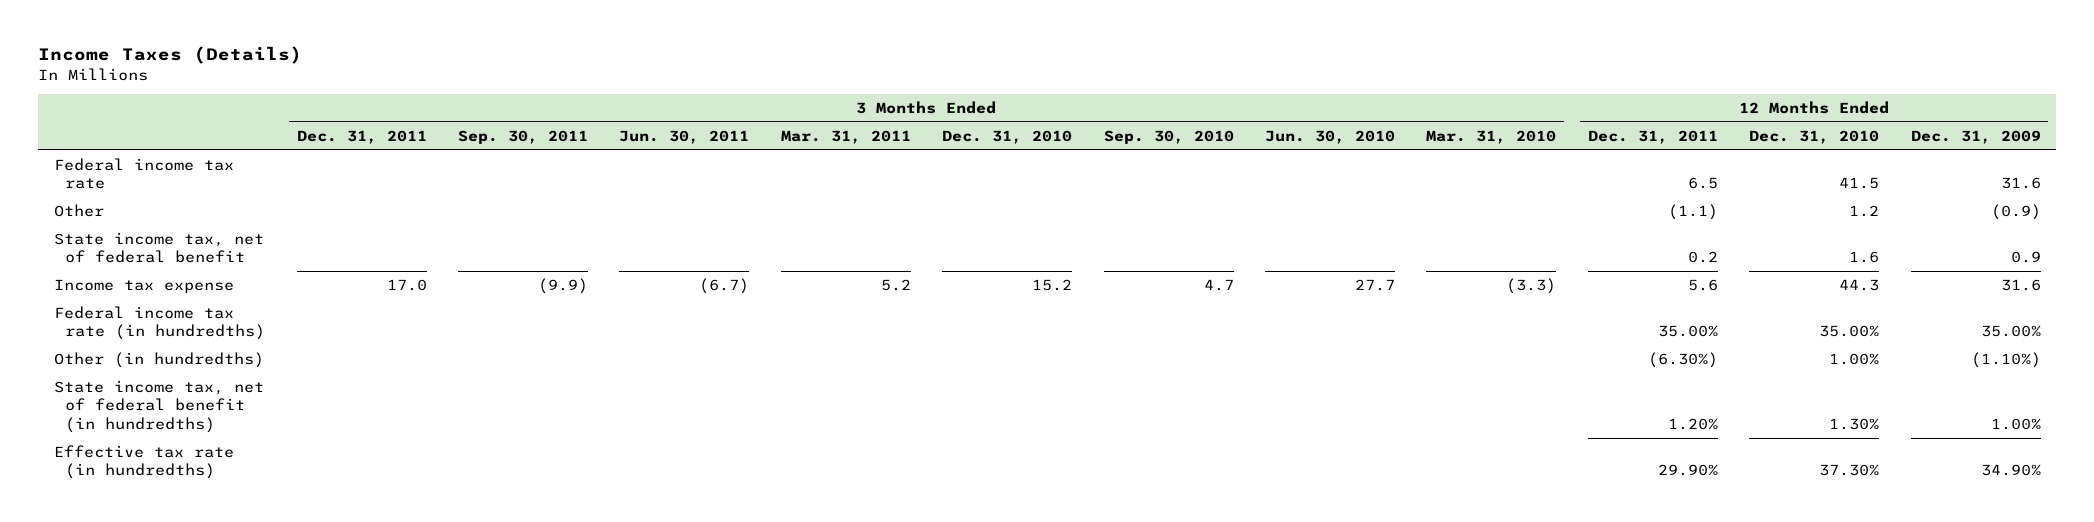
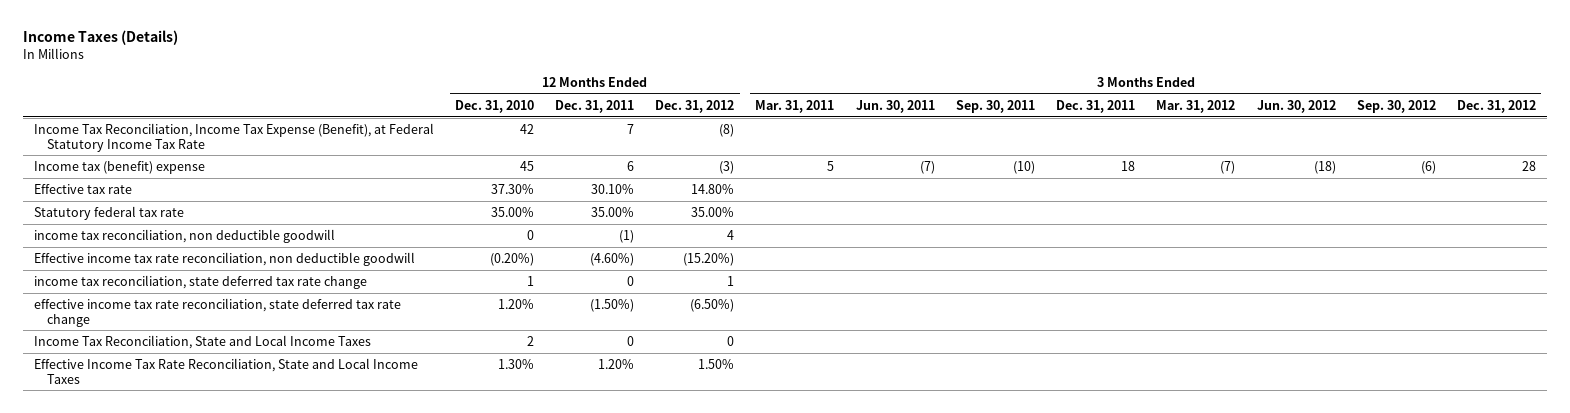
- | 3 Months Ended Dec. 31, 2011 | 3 Months Ended Sep. 30, 2011 | 3 Months Ended Jun. 30, 2011 | 3 Months Ended Mar. 31, 2011 | 3 Months Ended Dec. 31, 2010 | 3 Months Ended Sep. 30, 2010 | 3 Months Ended Jun. 30, 2010 | 3 Months Ended Mar. 31, 2010 | 12 Months Ended Dec. 31, 2011 | 12 Months Ended Dec. 31, 2010 | 12 Months Ended Dec. 31, 2009
+ | 12 Months Ended Dec. 31, 2010 | 12 Months Ended Dec. 31, 2011 | 12 Months Ended Dec. 31, 2012 | 3 Months Ended Mar. 31, 2011 | 3 Months Ended Jun. 30, 2011 | 3 Months Ended Sep. 30, 2011 | 3 Months Ended Dec. 31, 2011 | 3 Months Ended Mar. 31, 2012 | 3 Months Ended Jun. 30, 2012 | 3 Months Ended Sep. 30, 2012 | 3 Months Ended Dec. 31, 2012
- Federal income tax rate | | | | | | | | | 6.5 | 41.5 | 31.6
- Other | | | | | | | | | (1.1) | 1.2 | (0.9)
- State income tax, net of federal benefit | | | | | | | | | 0.2 | 1.6 | 0.9
- Income tax expense | 17.0 | (9.9) | (6.7) | 5.2 | 15.2 | 4.7 | 27.7 | (3.3) | 5.6 | 44.3 | 31.6
- Federal income tax rate (in hundredths) | | | | | | | | | 35.00% | 35.00% | 35.00%
- Other (in hundredths) | | | | | | | | | (6.30%) | 1.00% | (1.10%)
- State income tax, net of federal benefit (in hundredths) | | | | | | | | | 1.20% | 1.30% | 1.00%
- Effective tax rate (in hundredths) | | | | | | | | | 29.90% | 37.30% | 34.90%
+ Income Tax Reconciliation, Income Tax Expense (Benefit), at Federal Statutory Income Tax Rate | 42 | 7 | (8) | | | | | | | |
+ Income tax (benefit) expense | 45 | 6 | (3) | 5 | (7) | (10) | 18 | (7) | (18) | (6) | 28
+ Effective tax rate | 37.30% | 30.10% | 14.80% | | | | | | | |
+ Statutory federal tax rate | 35.00% | 35.00% | 35.00% | | | | | | | |
+ income tax reconciliation, non deductible goodwill | 0 | (1) | 4 | | | | | | | |
+ Effective income tax rate reconciliation, non deductible goodwill | (0.20%) | (4.60%) | (15.20%) | | | | | | | |
+ income tax reconciliation, state deferred tax rate change | 1 | 0 | 1 | | | | | | | |
+ effective income tax rate reconciliation, state deferred tax rate change | 1.20% | (1.50%) | (6.50%) | | | | | | | |
+ Income Tax Reconciliation, State and Local Income Taxes | 2 | 0 | 0 | | | | | | | |
+ Effective Income Tax Rate Reconciliation, State and Local Income Taxes | 1.30% | 1.20% | 1.50% | | | | | | | |

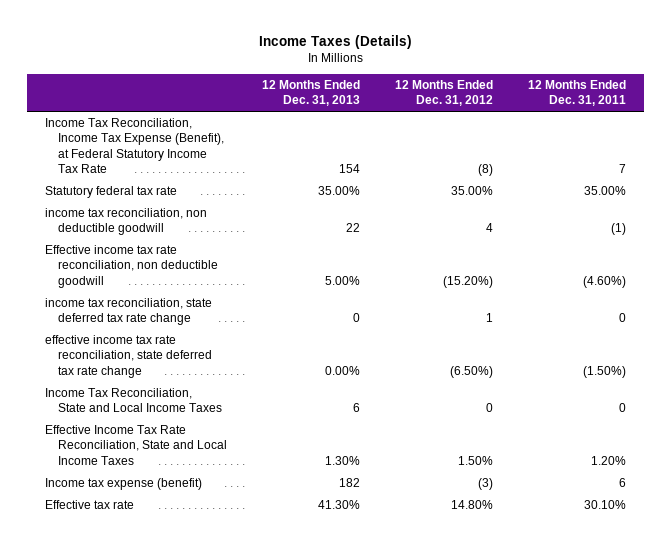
- | 12 Months Ended Dec. 31, 2010 | 12 Months Ended Dec. 31, 2011 | 12 Months Ended Dec. 31, 2012 | 3 Months Ended Mar. 31, 2011 | 3 Months Ended Jun. 30, 2011 | 3 Months Ended Sep. 30, 2011 | 3 Months Ended Dec. 31, 2011 | 3 Months Ended Mar. 31, 2012 | 3 Months Ended Jun. 30, 2012 | 3 Months Ended Sep. 30, 2012 | 3 Months Ended Dec. 31, 2012
+ | 12 Months Ended Dec. 31, 2013 | 12 Months Ended Dec. 31, 2012 | 12 Months Ended Dec. 31, 2011
- Income tax (benefit) expense | 45 | 6 | (3) | 5 | (7) | (10) | 18 | (7) | (18) | (6) | 28
+ Income tax expense (benefit) | 182 | (3) | 6
moved down: Effective tax rate | 41.30% | 14.80% | 30.10%

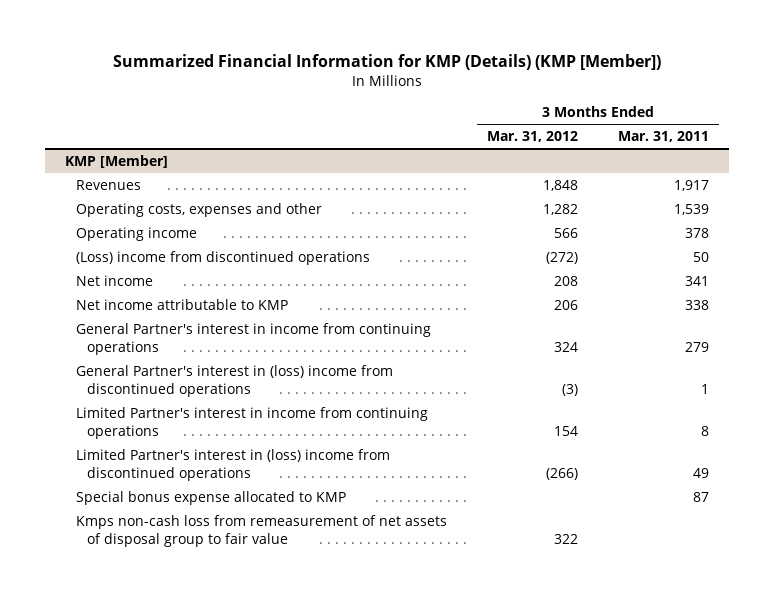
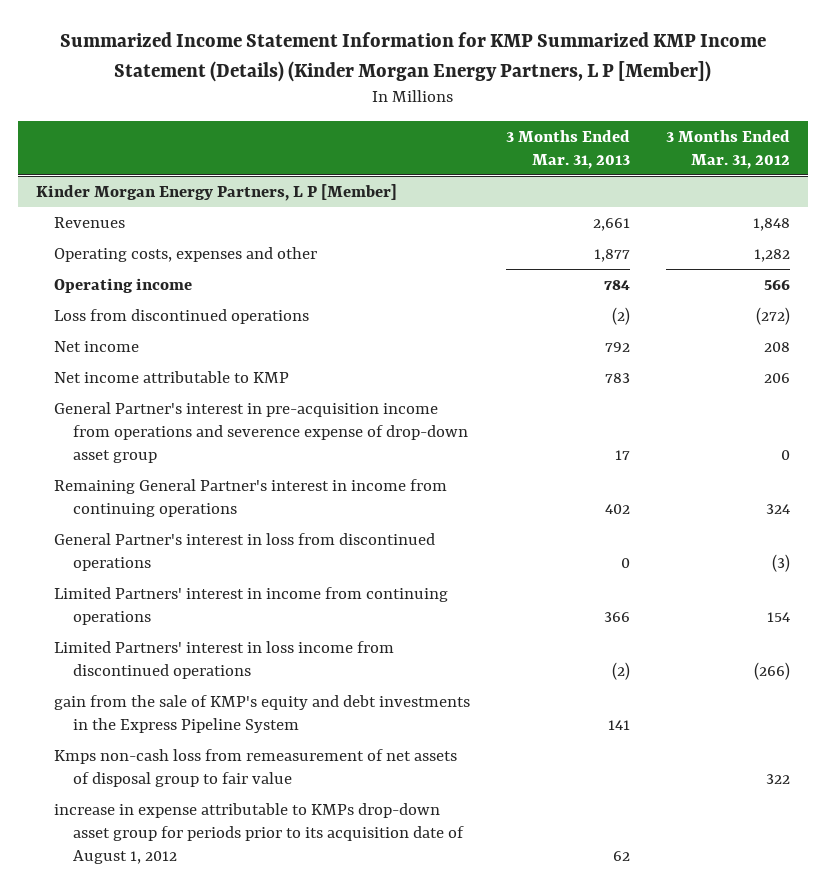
- Summarized Financial Information for KMP (Details) (KMP [Member])
+ Summarized Income Statement Information for KMP Summarized KMP Income Statement (Details) (Kinder Morgan Energy Partners, L P [Member])
- | 3 Months Ended Mar. 31, 2012 | 3 Months Ended Mar. 31, 2011
+ | 3 Months Ended Mar. 31, 2013 | 3 Months Ended Mar. 31, 2012
- KMP [Member]
+ Kinder Morgan Energy Partners, L P [Member]
- (Loss) income from discontinued operations | (272) | 50
+ Loss from discontinued operations | (2) | (272)
- General Partner's interest in income from continuing operations | 324 | 279
- General Partner's interest in (loss) income from discontinued operations | (3) | 1
- Limited Partner's interest in income from continuing operations | 154 | 8
- Limited Partner's interest in (loss) income from discontinued operations | (266) | 49
- Special bonus expense allocated to KMP | | 87
+ General Partner's interest in pre-acquisition income from operations and severence expense of drop-down asset group | 17 | 0
+ Remaining General Partner's interest in income from continuing operations | 402 | 324
+ General Partner's interest in loss from discontinued operations | 0 | (3)
+ Limited Partners' interest in income from continuing operations | 366 | 154
+ Limited Partners' interest in loss income from discontinued operations | (2) | (266)
+ gain from the sale of KMP's equity and debt investments in the Express Pipeline System | 141 |
+ increase in expense attributable to KMPs drop-down asset group for periods prior to its acquisition date of August 1, 2012 | 62 |

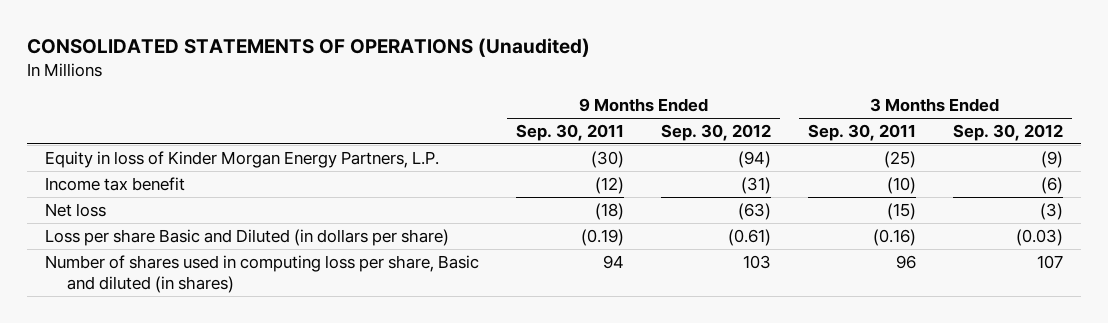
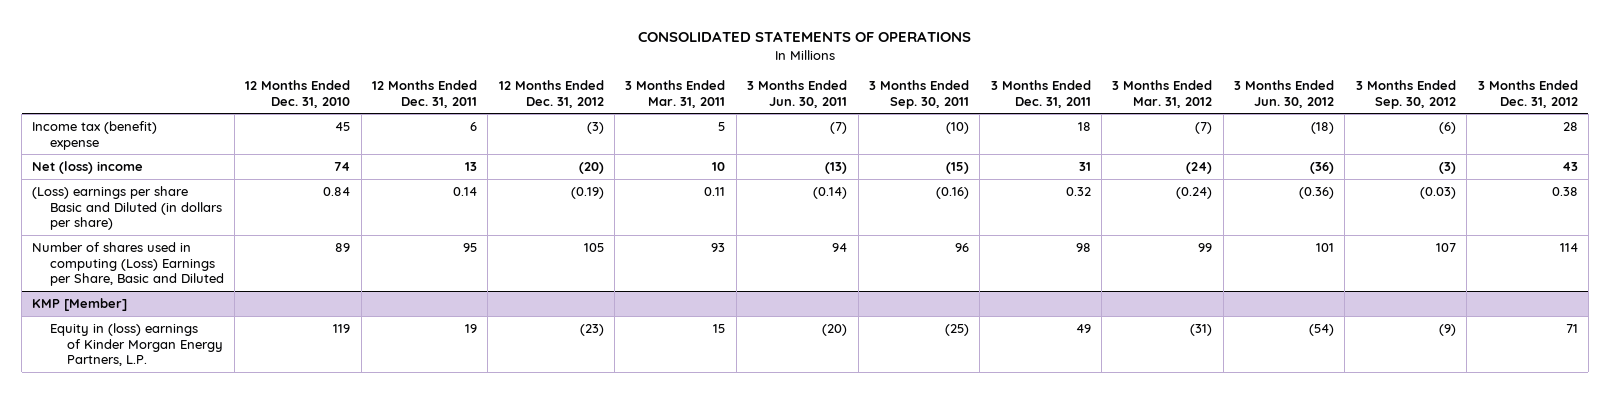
- CONSOLIDATED STATEMENTS OF OPERATIONS (Unaudited)
+ CONSOLIDATED STATEMENTS OF OPERATIONS
- | 9 Months Ended Sep. 30, 2011 | 9 Months Ended Sep. 30, 2012 | 3 Months Ended Sep. 30, 2011 | 3 Months Ended Sep. 30, 2012
+ | 12 Months Ended Dec. 31, 2010 | 12 Months Ended Dec. 31, 2011 | 12 Months Ended Dec. 31, 2012 | 3 Months Ended Mar. 31, 2011 | 3 Months Ended Jun. 30, 2011 | 3 Months Ended Sep. 30, 2011 | 3 Months Ended Dec. 31, 2011 | 3 Months Ended Mar. 31, 2012 | 3 Months Ended Jun. 30, 2012 | 3 Months Ended Sep. 30, 2012 | 3 Months Ended Dec. 31, 2012
- Equity in loss of Kinder Morgan Energy Partners, L.P. | (30) | (94) | (25) | (9)
- Income tax benefit | (12) | (31) | (10) | (6)
- Net loss | (18) | (63) | (15) | (3)
- Loss per share Basic and Diluted (in dollars per share) | (0.19) | (0.61) | (0.16) | (0.03)
- Number of shares used in computing loss per share, Basic and diluted (in shares) | 94 | 103 | 96 | 107
+ Income tax (benefit) expense | 45 | 6 | (3) | 5 | (7) | (10) | 18 | (7) | (18) | (6) | 28
+ Net (loss) income | 74 | 13 | (20) | 10 | (13) | (15) | 31 | (24) | (36) | (3) | 43
+ (Loss) earnings per share Basic and Diluted (in dollars per share) | 0.84 | 0.14 | (0.19) | 0.11 | (0.14) | (0.16) | 0.32 | (0.24) | (0.36) | (0.03) | 0.38
+ Number of shares used in computing (Loss) Earnings per Share, Basic and Diluted | 89 | 95 | 105 | 93 | 94 | 96 | 98 | 99 | 101 | 107 | 114
+ KMP [Member]
+ Equity in (loss) earnings of Kinder Morgan Energy Partners, L.P. | 119 | 19 | (23) | 15 | (20) | (25) | 49 | (31) | (54) | (9) | 71

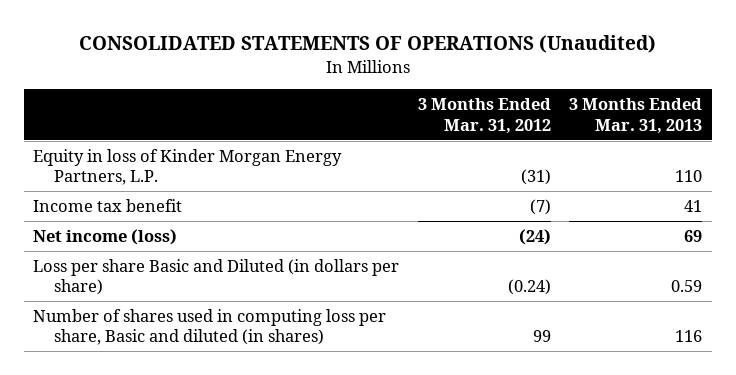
- CONSOLIDATED STATEMENTS OF OPERATIONS
+ CONSOLIDATED STATEMENTS OF OPERATIONS (Unaudited)
- | 12 Months Ended Dec. 31, 2010 | 12 Months Ended Dec. 31, 2011 | 12 Months Ended Dec. 31, 2012 | 3 Months Ended Mar. 31, 2011 | 3 Months Ended Jun. 30, 2011 | 3 Months Ended Sep. 30, 2011 | 3 Months Ended Dec. 31, 2011 | 3 Months Ended Mar. 31, 2012 | 3 Months Ended Jun. 30, 2012 | 3 Months Ended Sep. 30, 2012 | 3 Months Ended Dec. 31, 2012
+ | 3 Months Ended Mar. 31, 2012 | 3 Months Ended Mar. 31, 2013
- Income tax (benefit) expense | 45 | 6 | (3) | 5 | (7) | (10) | 18 | (7) | (18) | (6) | 28
- Net (loss) income | 74 | 13 | (20) | 10 | (13) | (15) | 31 | (24) | (36) | (3) | 43
- (Loss) earnings per share Basic and Diluted (in dollars per share) | 0.84 | 0.14 | (0.19) | 0.11 | (0.14) | (0.16) | 0.32 | (0.24) | (0.36) | (0.03) | 0.38
- Number of shares used in computing (Loss) Earnings per Share, Basic and Diluted | 89 | 95 | 105 | 93 | 94 | 96 | 98 | 99 | 101 | 107 | 114
- KMP [Member]
- Equity in (loss) earnings of Kinder Morgan Energy Partners, L.P. | 119 | 19 | (23) | 15 | (20) | (25) | 49 | (31) | (54) | (9) | 71
+ Equity in loss of Kinder Morgan Energy Partners, L.P. | (31) | 110
+ Income tax benefit | (7) | 41
+ Net income (loss) | (24) | 69
+ Loss per share Basic and Diluted (in dollars per share) | (0.24) | 0.59
+ Number of shares used in computing loss per share, Basic and diluted (in shares) | 99 | 116

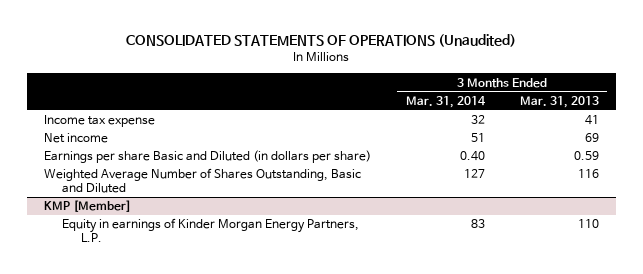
- | 3 Months Ended Mar. 31, 2012 | 3 Months Ended Mar. 31, 2013
+ | 3 Months Ended Mar. 31, 2014 | 3 Months Ended Mar. 31, 2013
- Equity in loss of Kinder Morgan Energy Partners, L.P. | (31) | 110
- Income tax benefit | (7) | 41
- Net income (loss) | (24) | 69
- Loss per share Basic and Diluted (in dollars per share) | (0.24) | 0.59
- Number of shares used in computing loss per share, Basic and diluted (in shares) | 99 | 116
+ Income tax expense | 32 | 41
+ Net income | 51 | 69
+ Earnings per share Basic and Diluted (in dollars per share) | 0.40 | 0.59
+ Weighted Average Number of Shares Outstanding, Basic and Diluted | 127 | 116
+ KMP [Member]
+ Equity in earnings of Kinder Morgan Energy Partners, L.P. | 83 | 110

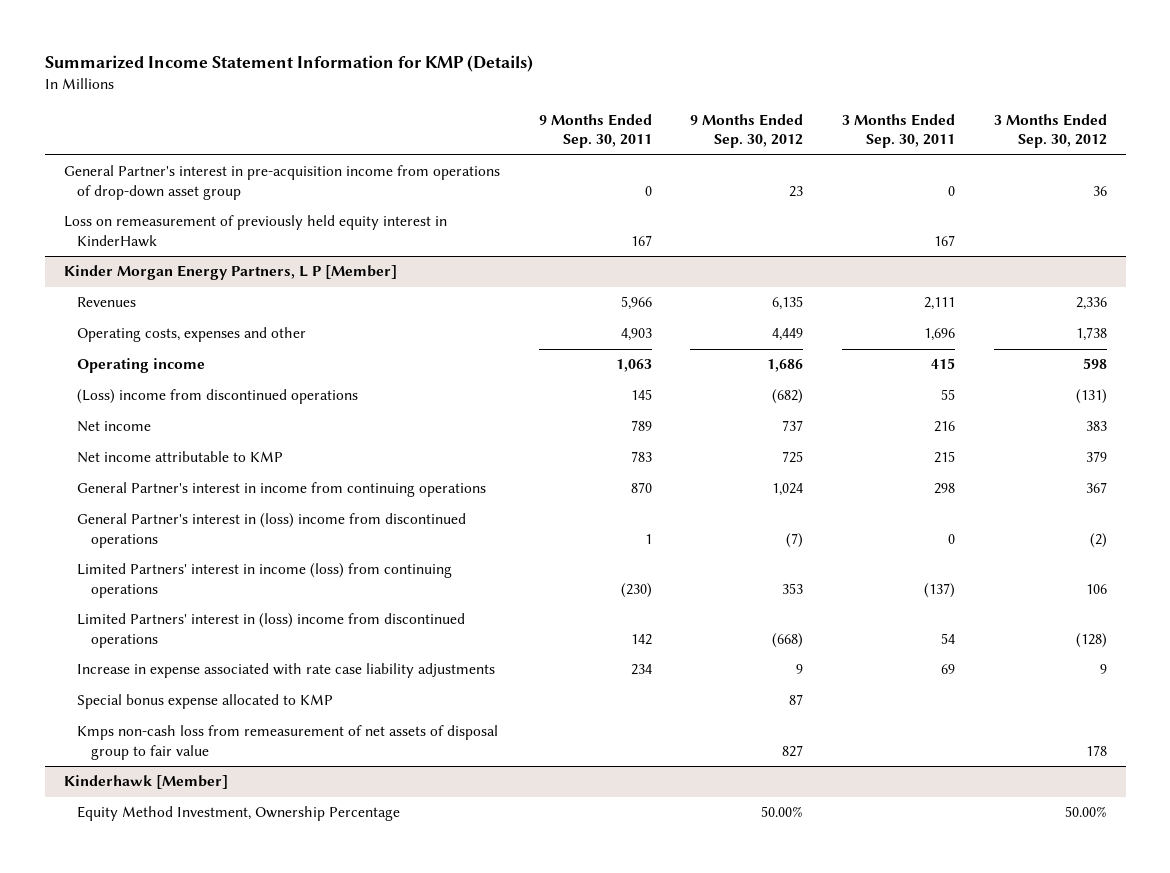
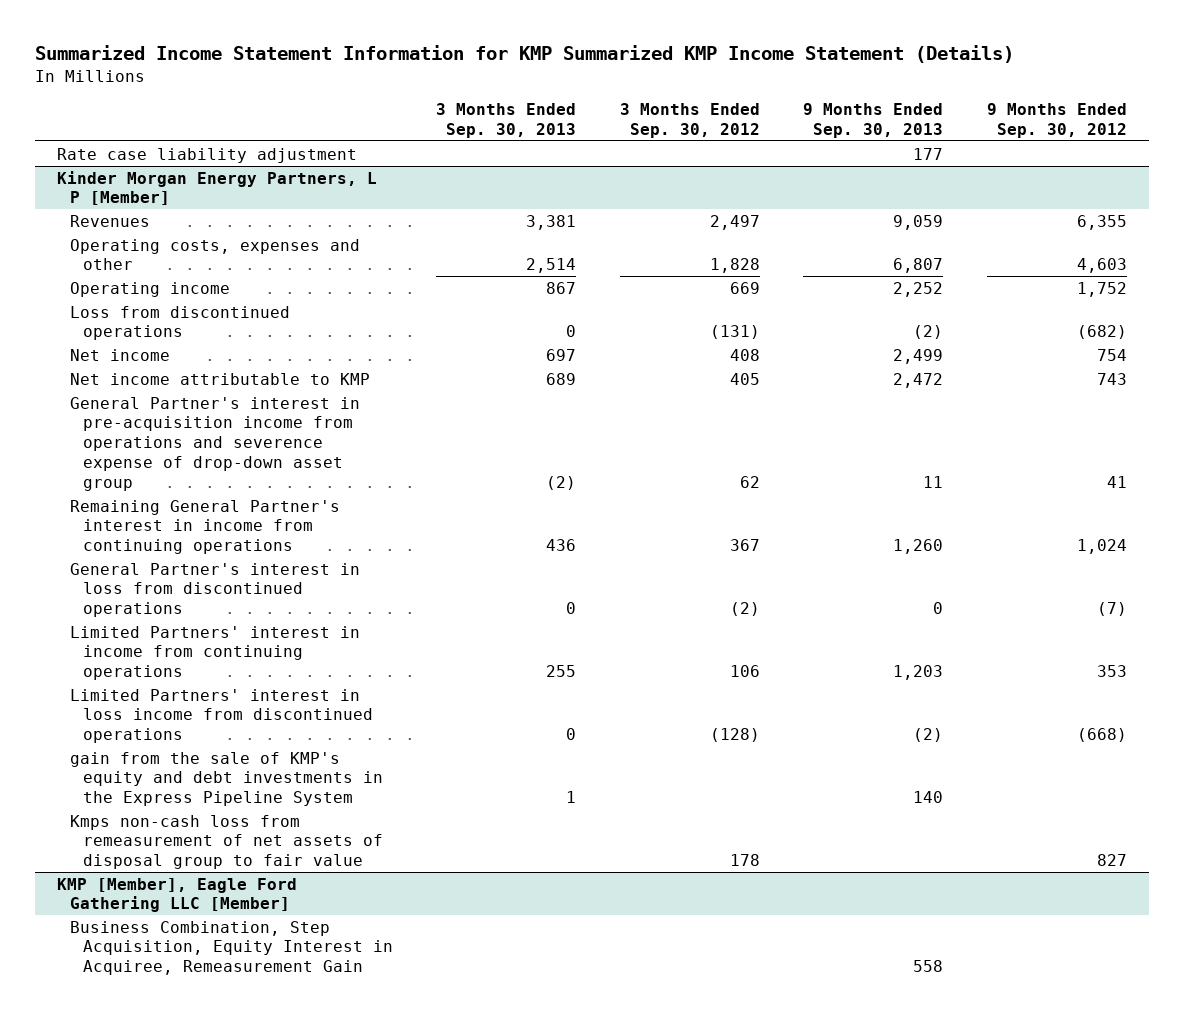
- Summarized Income Statement Information for KMP (Details)
+ Summarized Income Statement Information for KMP Summarized KMP Income Statement (Details)
- | 9 Months Ended Sep. 30, 2011 | 9 Months Ended Sep. 30, 2012 | 3 Months Ended Sep. 30, 2011 | 3 Months Ended Sep. 30, 2012
+ | 3 Months Ended Sep. 30, 2013 | 3 Months Ended Sep. 30, 2012 | 9 Months Ended Sep. 30, 2013 | 9 Months Ended Sep. 30, 2012
- General Partner's interest in pre-acquisition income from operations of drop-down asset group | 0 | 23 | 0 | 36
- Loss on remeasurement of previously held equity interest in KinderHawk | 167 | | 167 |
+ Rate case liability adjustment | | | 177 |
@ Kinder Morgan Energy Partners, L P [Member]
- Revenues | 5,966 | 6,135 | 2,111 | 2,336
- Operating costs, expenses and other | 4,903 | 4,449 | 1,696 | 1,738
- Operating income | 1,063 | 1,686 | 415 | 598
- (Loss) income from discontinued operations | 145 | (682) | 55 | (131)
- Net income | 789 | 737 | 216 | 383
- Net income attributable to KMP | 783 | 725 | 215 | 379
- General Partner's interest in income from continuing operations | 870 | 1,024 | 298 | 367
- General Partner's interest in (loss) income from discontinued operations | 1 | (7) | 0 | (2)
- Limited Partners' interest in income (loss) from continuing operations | (230) | 353 | (137) | 106
- Limited Partners' interest in (loss) income from discontinued operations | 142 | (668) | 54 | (128)
- Increase in expense associated with rate case liability adjustments | 234 | 9 | 69 | 9
- Special bonus expense allocated to KMP | | 87 | |
+ Revenues | 3,381 | 2,497 | 9,059 | 6,355
+ Operating costs, expenses and other | 2,514 | 1,828 | 6,807 | 4,603
+ Operating income | 867 | 669 | 2,252 | 1,752
+ Loss from discontinued operations | 0 | (131) | (2) | (682)
+ Net income | 697 | 408 | 2,499 | 754
+ Net income attributable to KMP | 689 | 405 | 2,472 | 743
+ General Partner's interest in pre-acquisition income from operations and severence expense of drop-down asset group | (2) | 62 | 11 | 41
+ Remaining General Partner's interest in income from continuing operations | 436 | 367 | 1,260 | 1,024
+ General Partner's interest in loss from discontinued operations | 0 | (2) | 0 | (7)
+ Limited Partners' interest in income from continuing operations | 255 | 106 | 1,203 | 353
+ Limited Partners' interest in loss income from discontinued operations | 0 | (128) | (2) | (668)
+ gain from the sale of KMP's equity and debt investments in the Express Pipeline System | 1 | | 140 |
- Kinderhawk [Member]
- Equity Method Investment, Ownership Percentage | | 50.00% | | 50.00%
+ KMP [Member], Eagle Ford Gathering LLC [Member]
+ Business Combination, Step Acquisition, Equity Interest in Acquiree, Remeasurement Gain | | | 558 |

